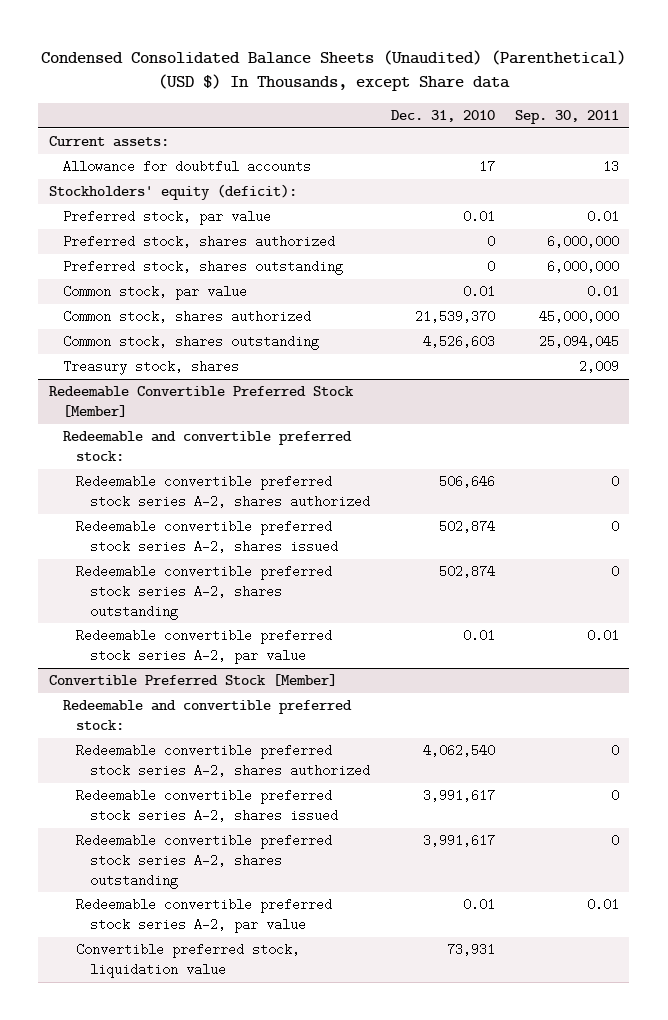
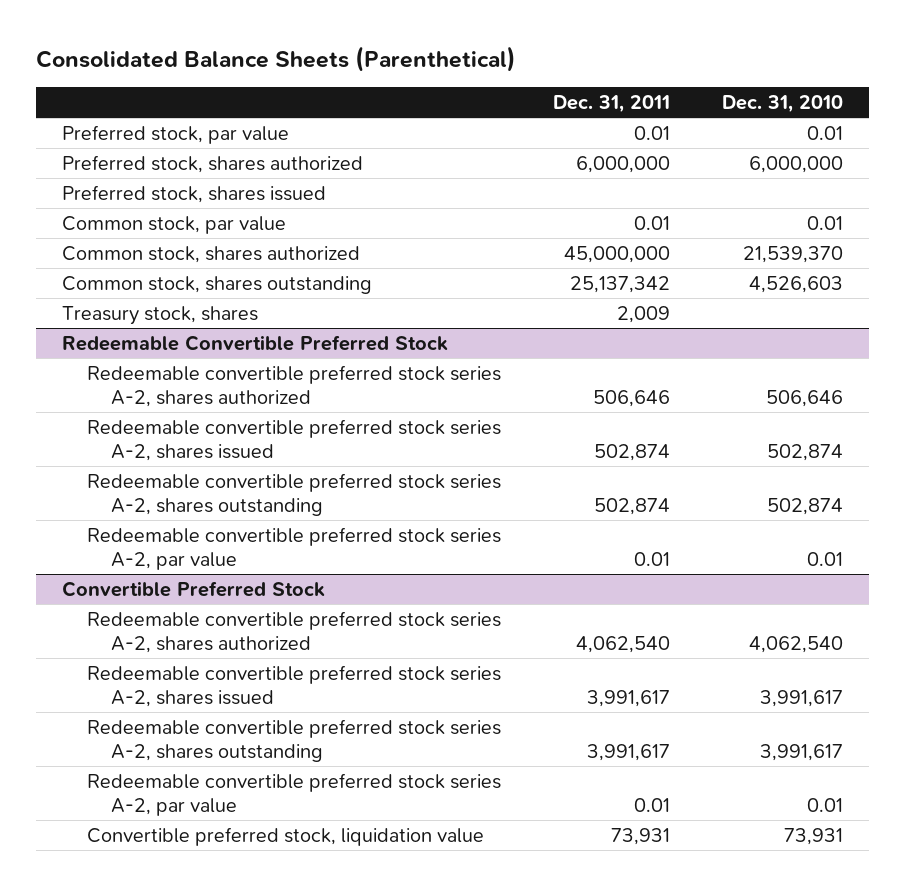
- Condensed Consolidated Balance Sheets (Unaudited) (Parenthetical) (USD $) In Thousands, except Share data
+ Consolidated Balance Sheets (Parenthetical)
- | Dec. 31, 2010 | Sep. 30, 2011
+ | Dec. 31, 2011 | Dec. 31, 2010
- Current assets:
- Allowance for doubtful accounts | 17 | 13
- Stockholders' equity (deficit):
- Preferred stock, shares authorized | 0 | 6,000,000
- Preferred stock, shares outstanding | 0 | 6,000,000
+ Preferred stock, shares authorized | 6,000,000 | 6,000,000
+ Preferred stock, shares issued
- Redeemable Convertible Preferred Stock [Member]
- Redeemable and convertible preferred stock:
+ Redeemable Convertible Preferred Stock
- Convertible Preferred Stock [Member]
- Redeemable and convertible preferred stock:
+ Convertible Preferred Stock

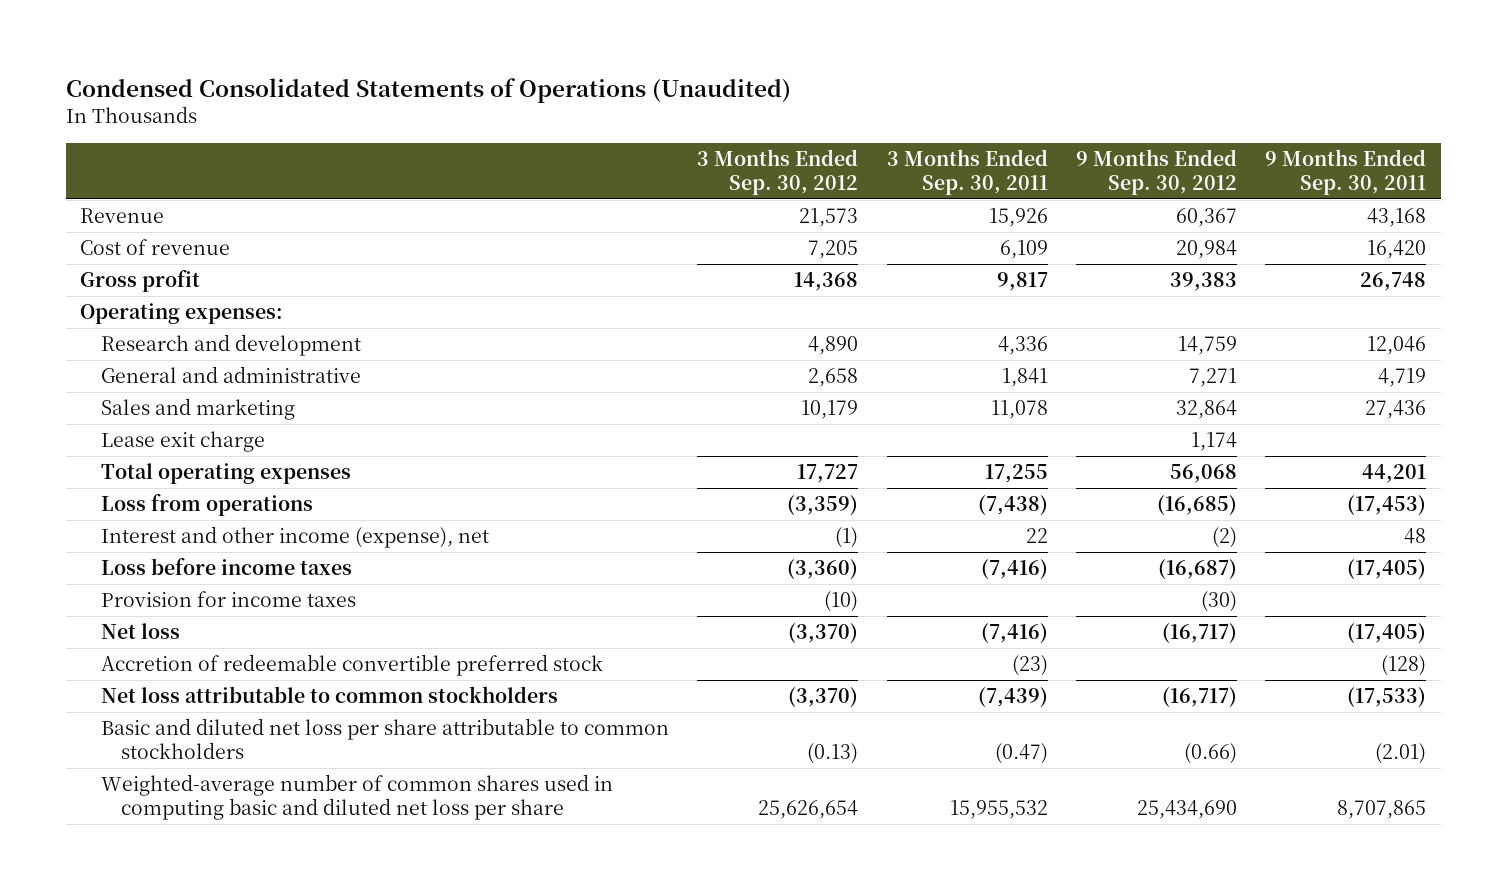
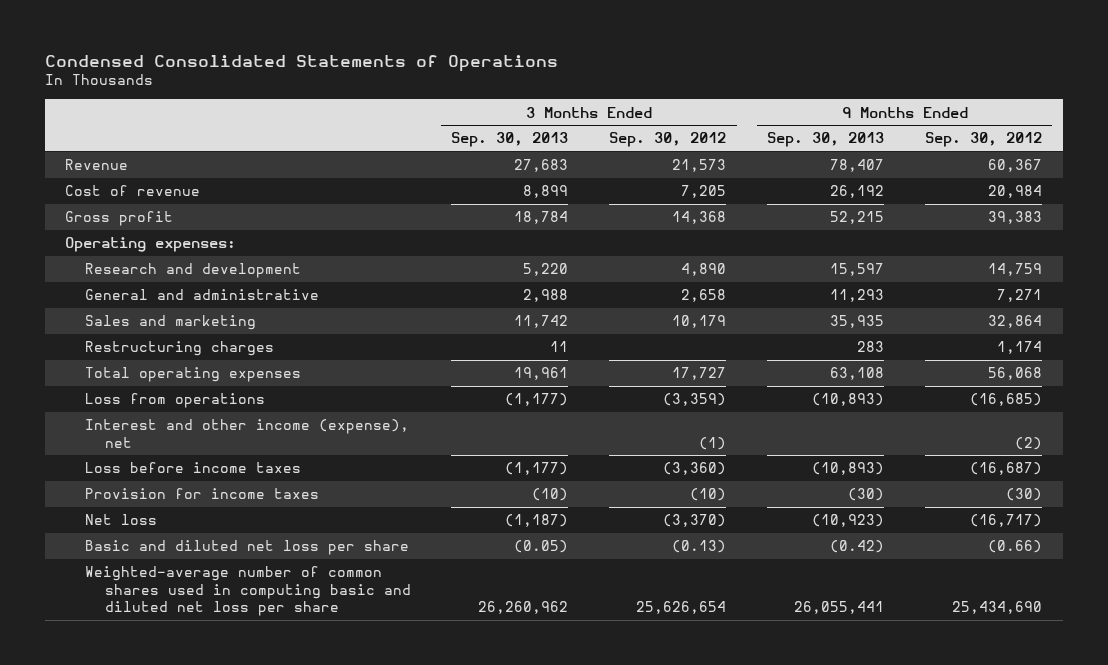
- Condensed Consolidated Statements of Operations (Unaudited)
+ Condensed Consolidated Statements of Operations
- | 3 Months Ended Sep. 30, 2012 | 3 Months Ended Sep. 30, 2011 | 9 Months Ended Sep. 30, 2012 | 9 Months Ended Sep. 30, 2011
+ | 3 Months Ended Sep. 30, 2013 | 3 Months Ended Sep. 30, 2012 | 9 Months Ended Sep. 30, 2013 | 9 Months Ended Sep. 30, 2012
- Lease exit charge | | | 1,174 |
+ Restructuring charges | 11 | | 283 | 1,174
- Accretion of redeemable convertible preferred stock | | (23) | | (128)
- Net loss attributable to common stockholders | (3,370) | (7,439) | (16,717) | (17,533)
- Basic and diluted net loss per share attributable to common stockholders | (0.13) | (0.47) | (0.66) | (2.01)
+ Basic and diluted net loss per share | (0.05) | (0.13) | (0.42) | (0.66)

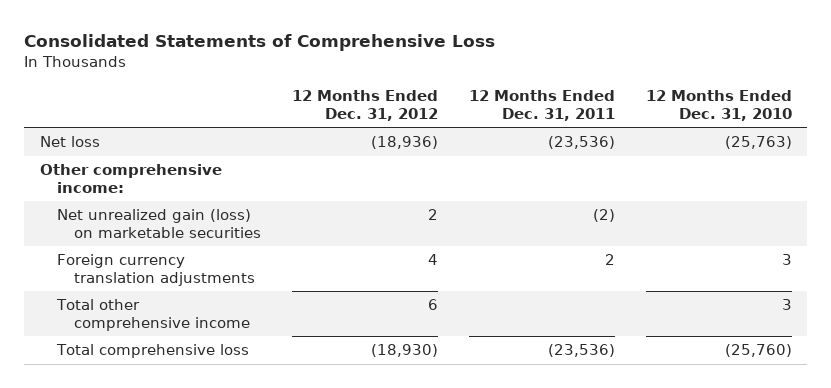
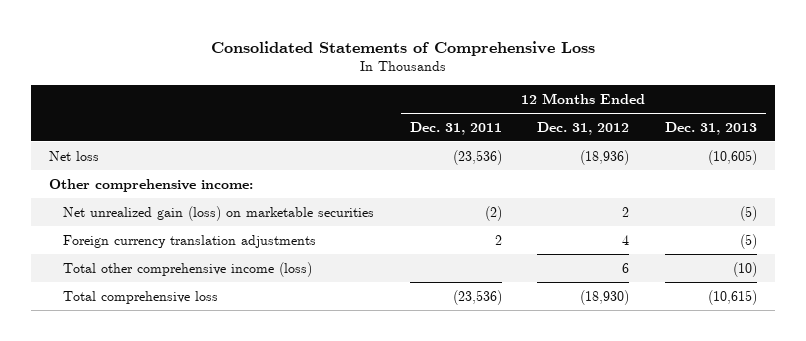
- | 12 Months Ended Dec. 31, 2012 | 12 Months Ended Dec. 31, 2011 | 12 Months Ended Dec. 31, 2010
+ | 12 Months Ended Dec. 31, 2011 | 12 Months Ended Dec. 31, 2012 | 12 Months Ended Dec. 31, 2013
- Total other comprehensive income | 6 | | 3
+ Total other comprehensive income (loss) | | 6 | (10)

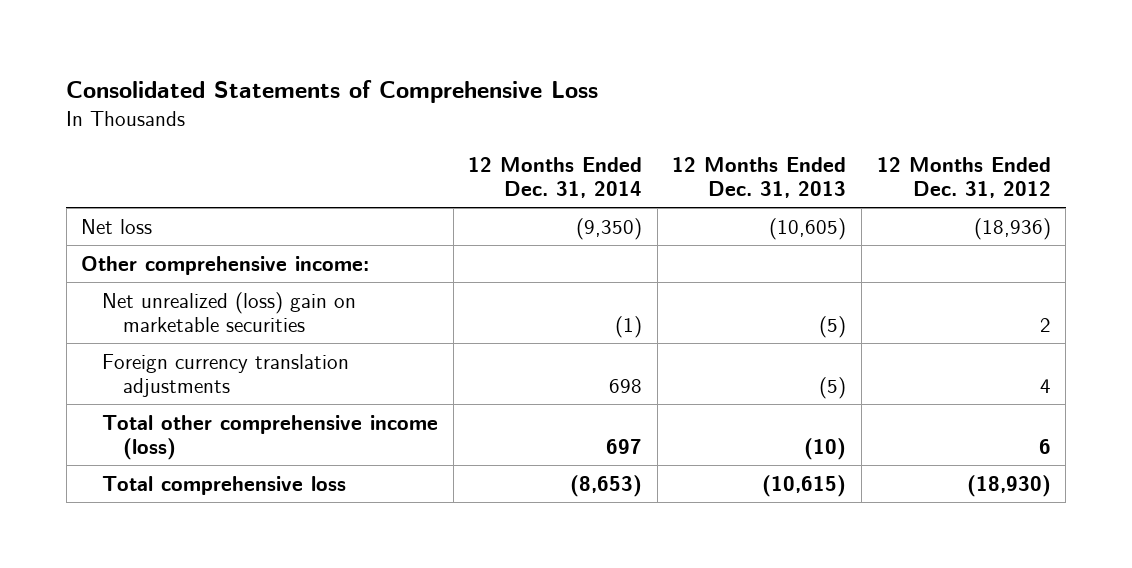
- | 12 Months Ended Dec. 31, 2011 | 12 Months Ended Dec. 31, 2012 | 12 Months Ended Dec. 31, 2013
+ | 12 Months Ended Dec. 31, 2014 | 12 Months Ended Dec. 31, 2013 | 12 Months Ended Dec. 31, 2012
- Net unrealized gain (loss) on marketable securities | (2) | 2 | (5)
+ Net unrealized (loss) gain on marketable securities | (1) | (5) | 2

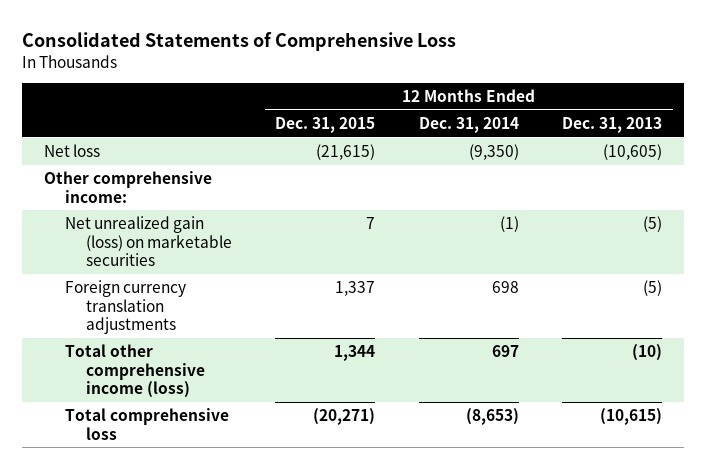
- | 12 Months Ended Dec. 31, 2014 | 12 Months Ended Dec. 31, 2013 | 12 Months Ended Dec. 31, 2012
+ | 12 Months Ended Dec. 31, 2015 | 12 Months Ended Dec. 31, 2014 | 12 Months Ended Dec. 31, 2013
- Net unrealized (loss) gain on marketable securities | (1) | (5) | 2
+ Net unrealized gain (loss) on marketable securities | 7 | (1) | (5)

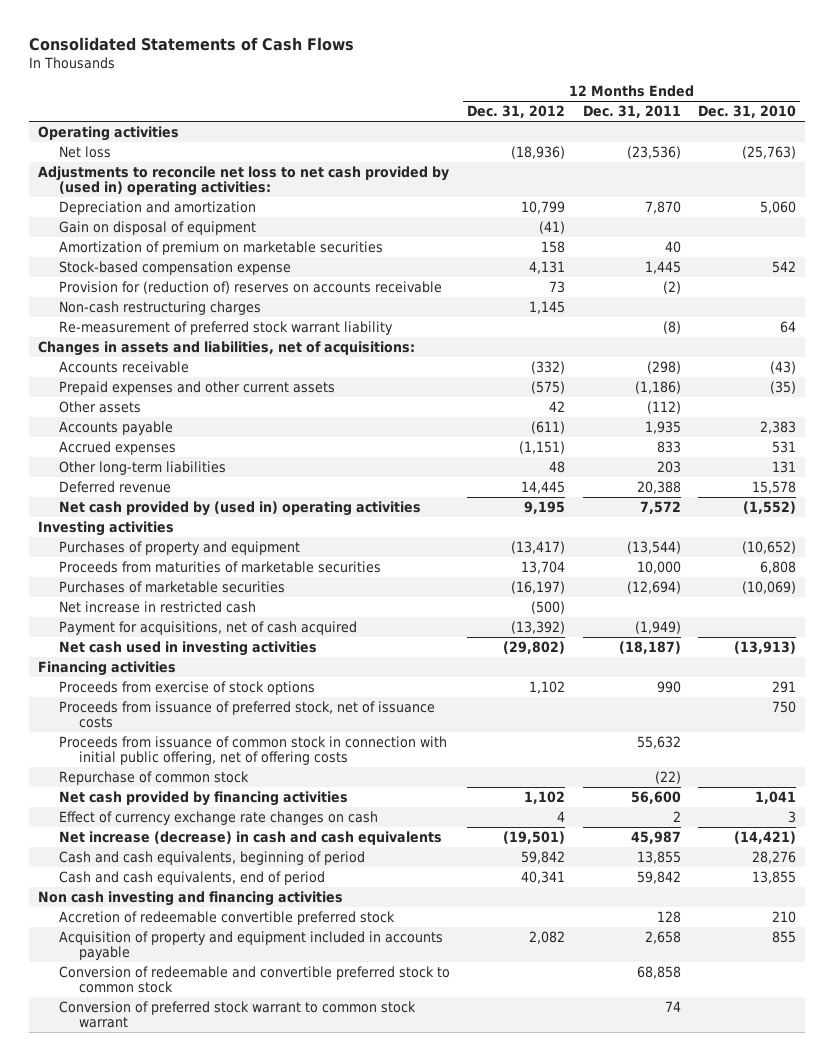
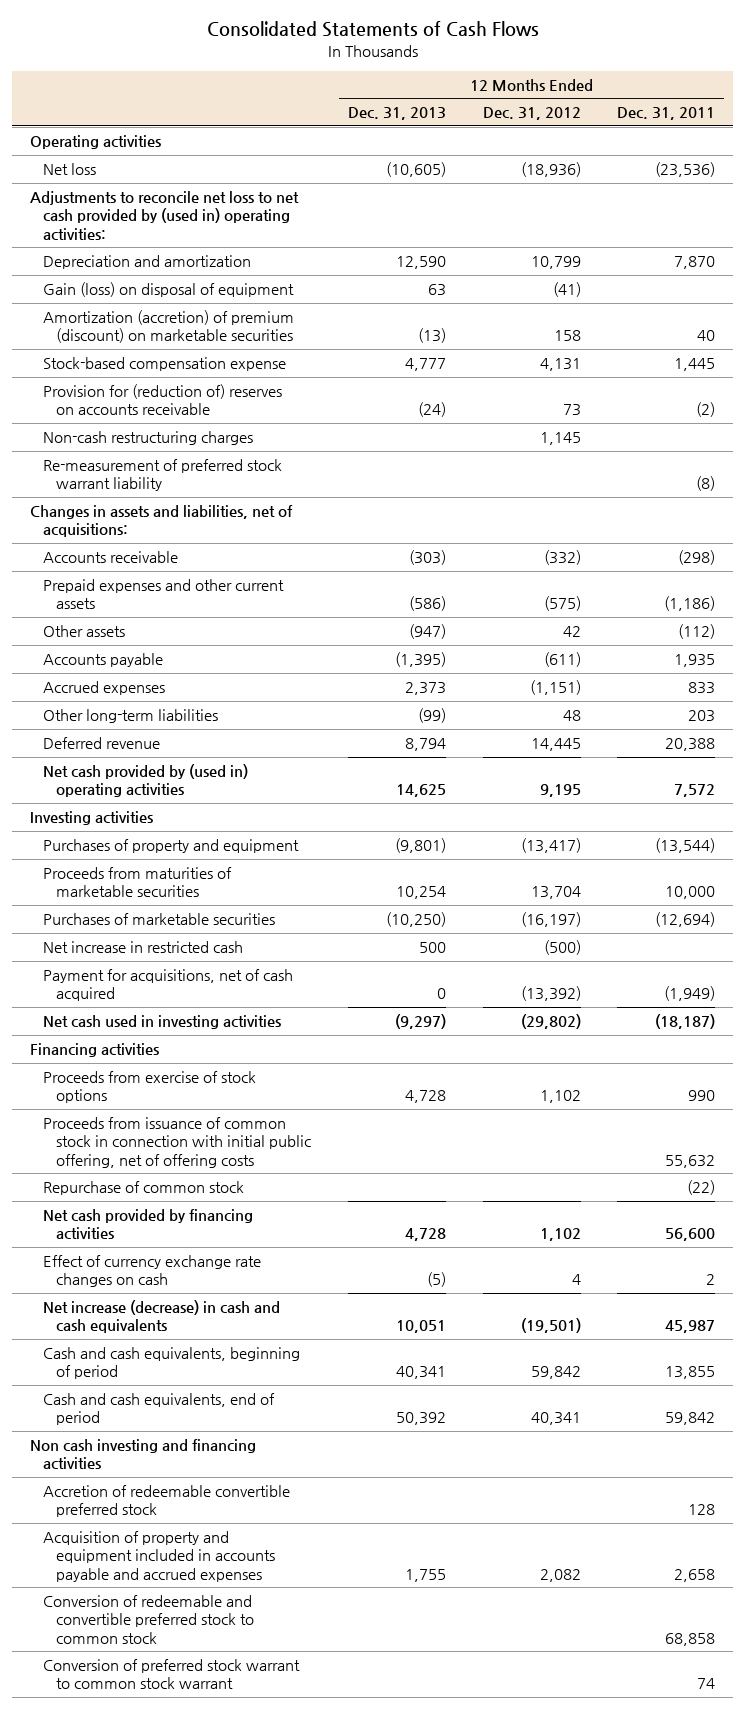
- | 12 Months Ended Dec. 31, 2012 | 12 Months Ended Dec. 31, 2011 | 12 Months Ended Dec. 31, 2010
+ | 12 Months Ended Dec. 31, 2013 | 12 Months Ended Dec. 31, 2012 | 12 Months Ended Dec. 31, 2011
- Gain on disposal of equipment | (41) | |
- Amortization of premium on marketable securities | 158 | 40 |
+ Gain (loss) on disposal of equipment | 63 | (41) |
+ Amortization (accretion) of premium (discount) on marketable securities | (13) | 158 | 40
- Proceeds from issuance of preferred stock, net of issuance costs | | | 750
- Acquisition of property and equipment included in accounts payable | 2,082 | 2,658 | 855
+ Acquisition of property and equipment included in accounts payable and accrued expenses | 1,755 | 2,082 | 2,658

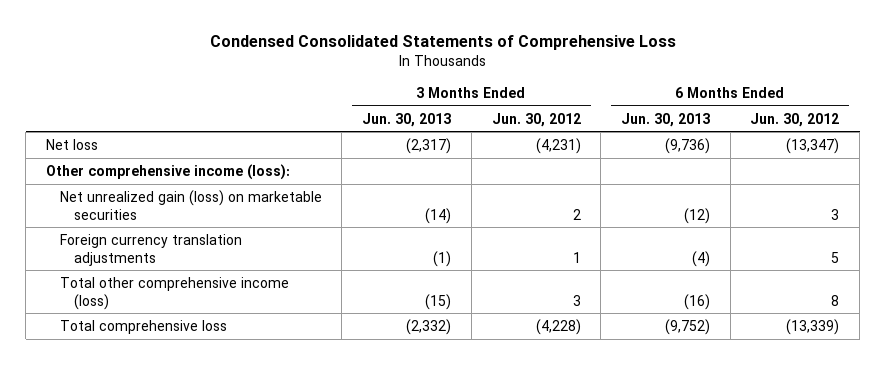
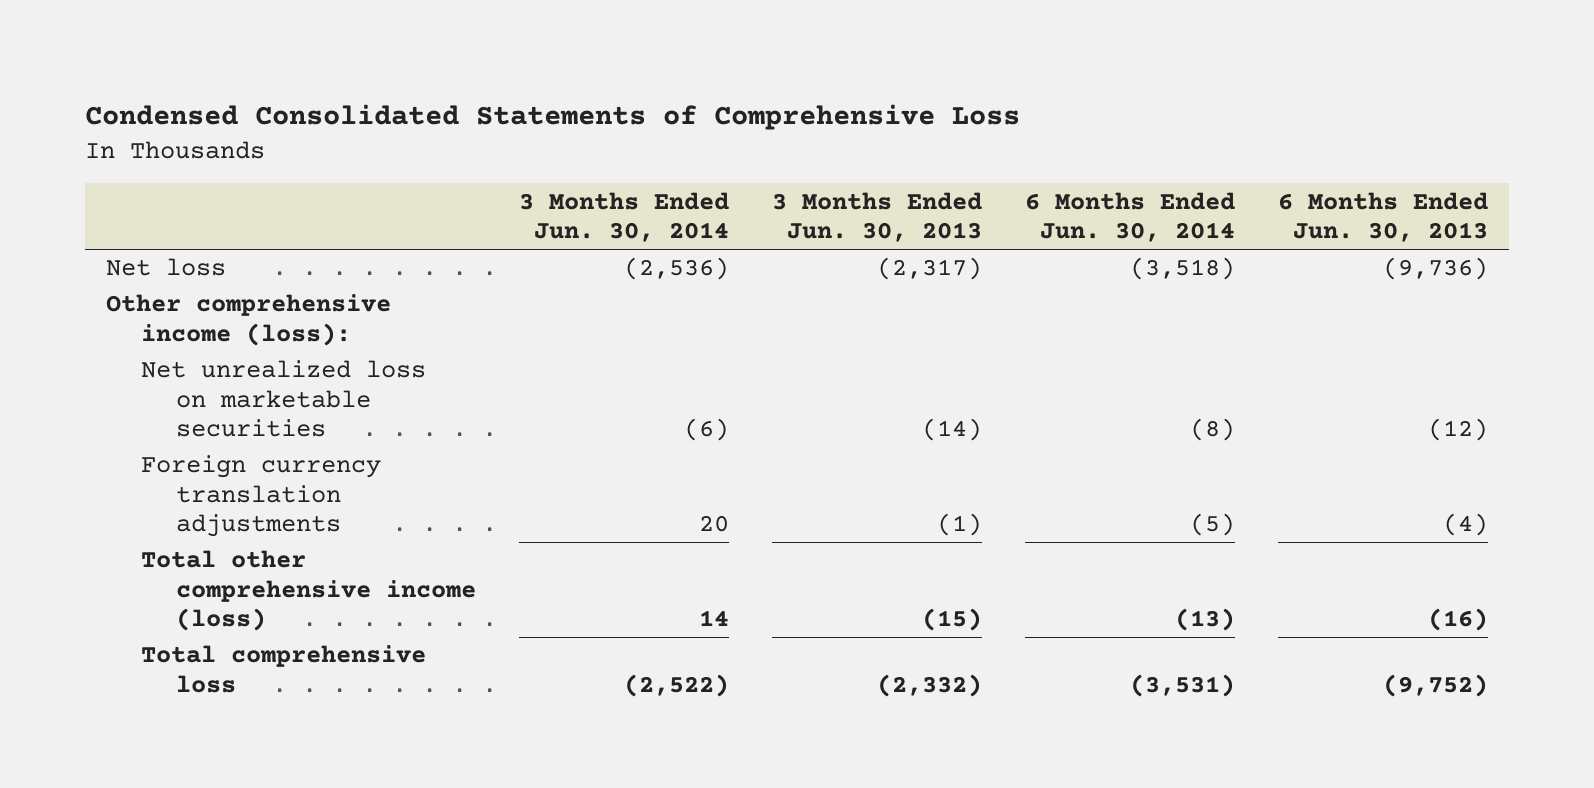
- | 3 Months Ended Jun. 30, 2013 | 3 Months Ended Jun. 30, 2012 | 6 Months Ended Jun. 30, 2013 | 6 Months Ended Jun. 30, 2012
+ | 3 Months Ended Jun. 30, 2014 | 3 Months Ended Jun. 30, 2013 | 6 Months Ended Jun. 30, 2014 | 6 Months Ended Jun. 30, 2013
- Net unrealized gain (loss) on marketable securities | (14) | 2 | (12) | 3
+ Net unrealized loss on marketable securities | (6) | (14) | (8) | (12)

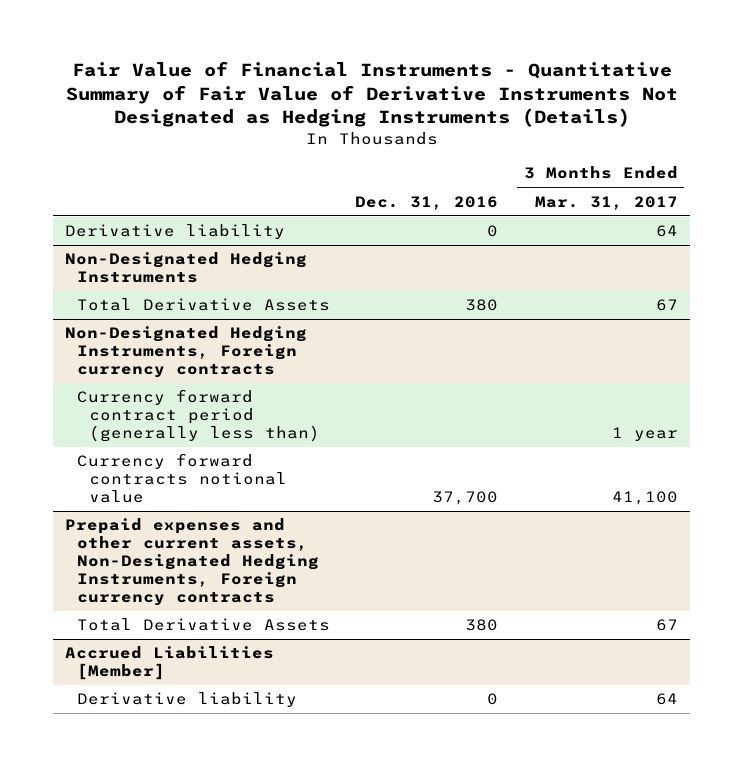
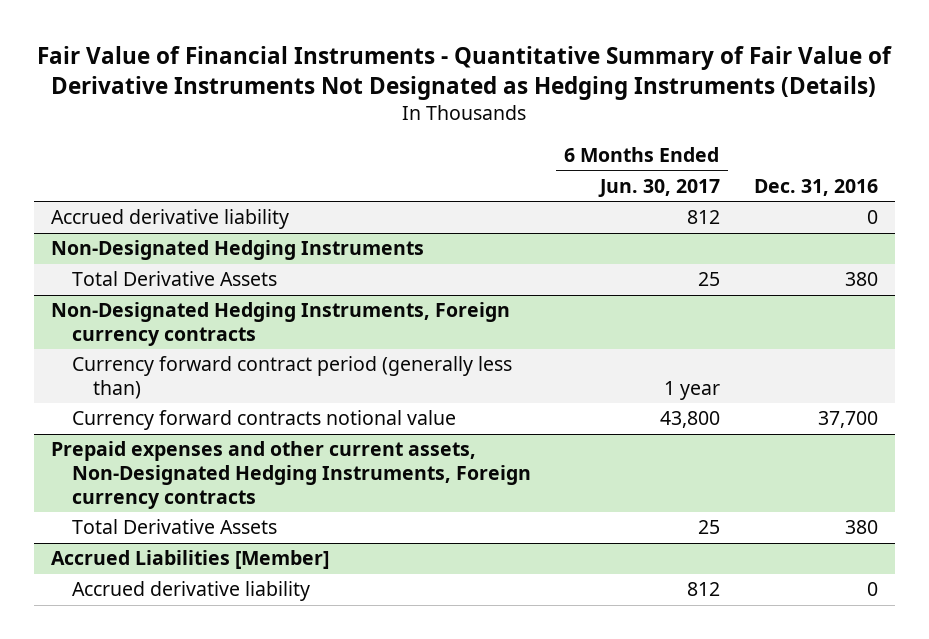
- | Dec. 31, 2016 | 3 Months Ended Mar. 31, 2017
+ | 6 Months Ended Jun. 30, 2017 | Dec. 31, 2016
- Derivative liability | 0 | 64
+ Accrued derivative liability | 812 | 0
@ Accrued Liabilities [Member]
- Derivative liability | 0 | 64
+ Accrued derivative liability | 812 | 0

